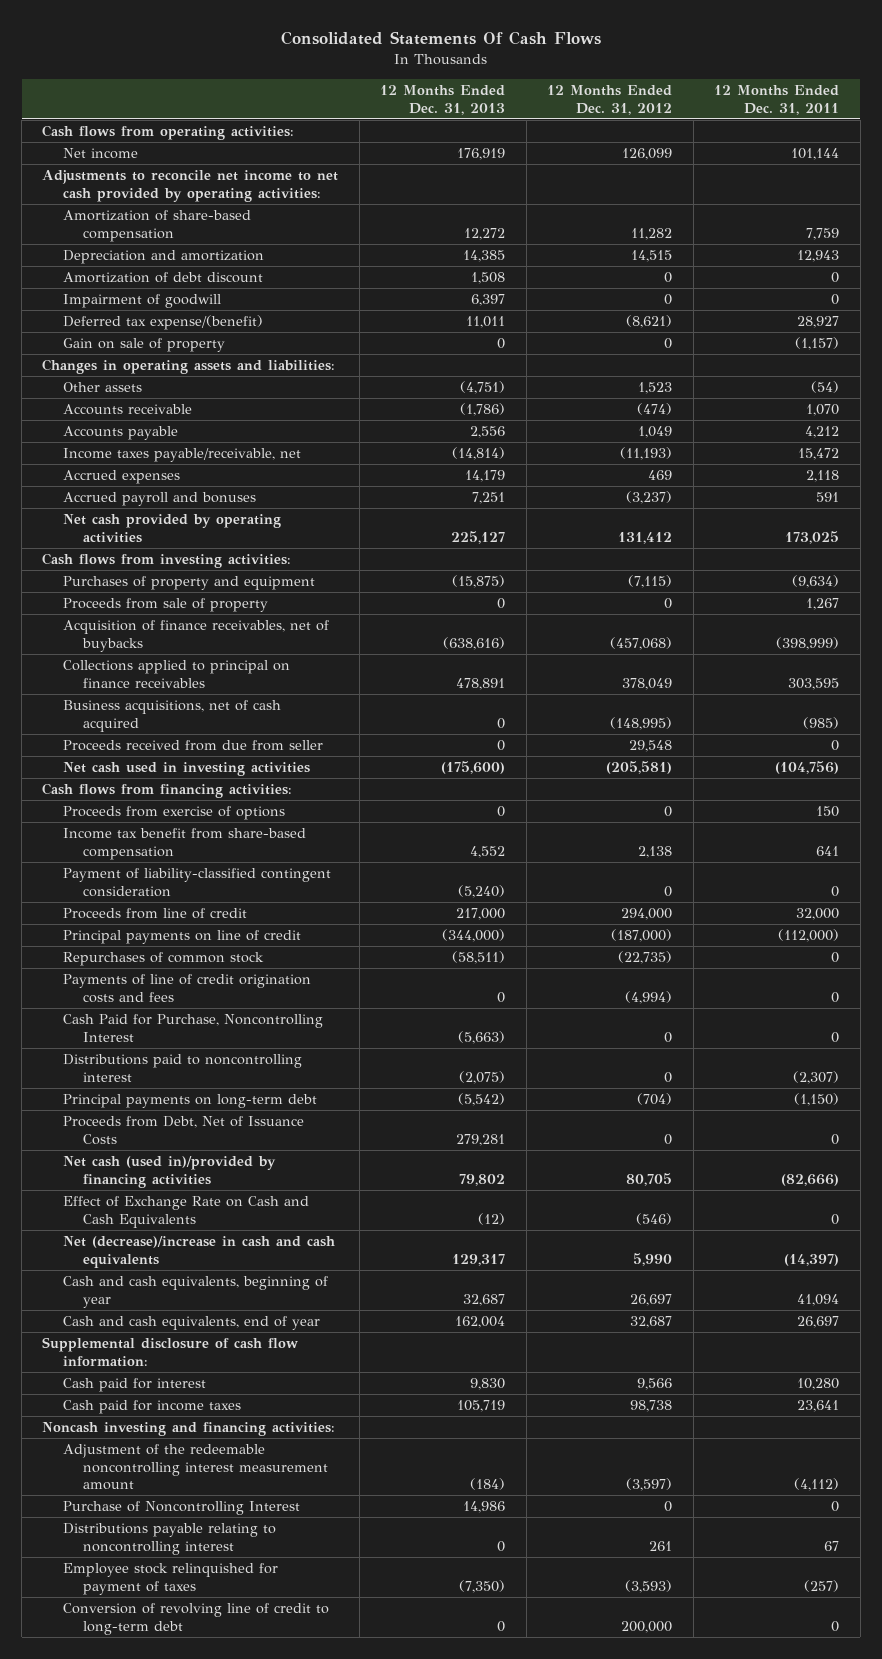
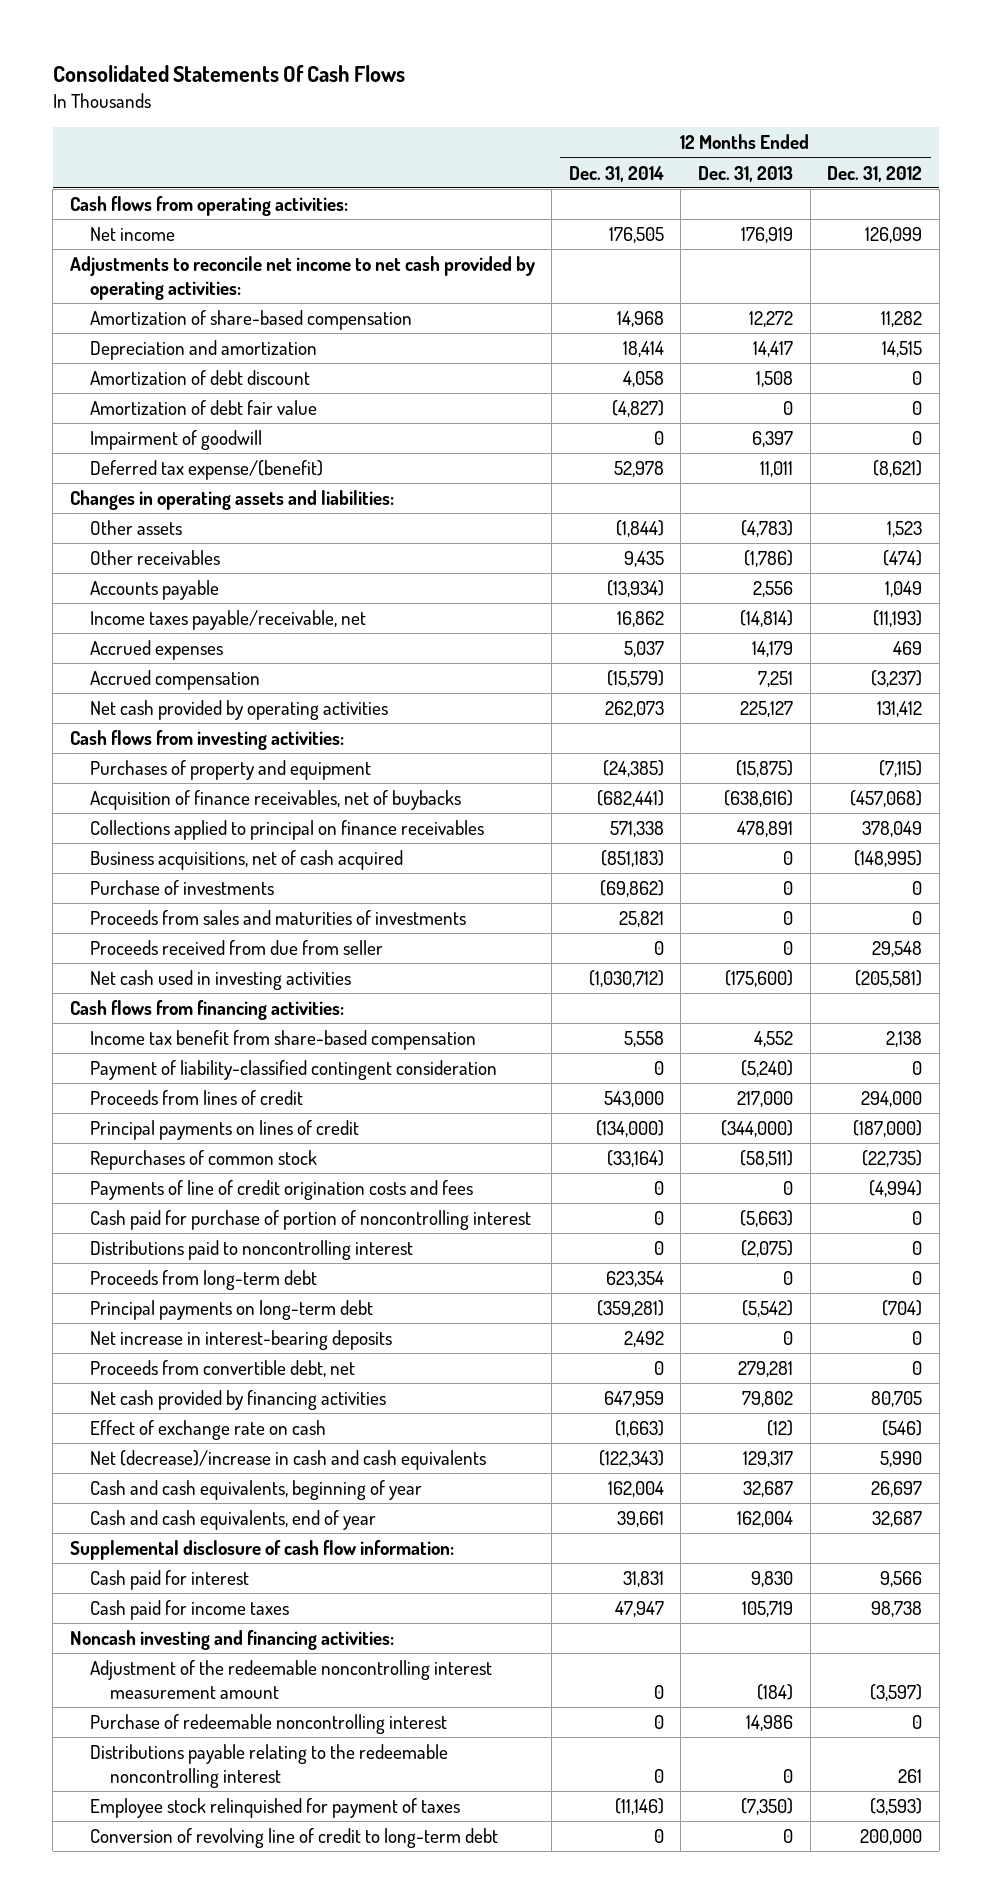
- | 12 Months Ended Dec. 31, 2013 | 12 Months Ended Dec. 31, 2012 | 12 Months Ended Dec. 31, 2011
+ | 12 Months Ended Dec. 31, 2014 | 12 Months Ended Dec. 31, 2013 | 12 Months Ended Dec. 31, 2012
- Depreciation and amortization | 14,385 | 14,515 | 12,943
+ Depreciation and amortization | 18,414 | 14,417 | 14,515
+ Amortization of debt fair value | (4,827) | 0 | 0
- Gain on sale of property | 0 | 0 | (1,157)
- Other assets | (4,751) | 1,523 | (54)
- Accounts receivable | (1,786) | (474) | 1,070
+ Other assets | (1,844) | (4,783) | 1,523
+ Other receivables | 9,435 | (1,786) | (474)
- Accrued payroll and bonuses | 7,251 | (3,237) | 591
+ Accrued compensation | (15,579) | 7,251 | (3,237)
- Proceeds from sale of property | 0 | 0 | 1,267
+ Purchase of investments | (69,862) | 0 | 0
+ Proceeds from sales and maturities of investments | 25,821 | 0 | 0
- Proceeds from exercise of options | 0 | 0 | 150
- Proceeds from line of credit | 217,000 | 294,000 | 32,000
- Principal payments on line of credit | (344,000) | (187,000) | (112,000)
+ Proceeds from lines of credit | 543,000 | 217,000 | 294,000
+ Principal payments on lines of credit | (134,000) | (344,000) | (187,000)
- Cash Paid for Purchase, Noncontrolling Interest | (5,663) | 0 | 0
+ Cash paid for purchase of portion of noncontrolling interest | 0 | (5,663) | 0
+ Proceeds from long-term debt | 623,354 | 0 | 0
- Proceeds from Debt, Net of Issuance Costs | 279,281 | 0 | 0
- Net cash (used in)/provided by financing activities | 79,802 | 80,705 | (82,666)
- Effect of Exchange Rate on Cash and Cash Equivalents | (12) | (546) | 0
+ Net increase in interest-bearing deposits | 2,492 | 0 | 0
+ Proceeds from convertible debt, net | 0 | 279,281 | 0
+ Net cash provided by financing activities | 647,959 | 79,802 | 80,705
+ Effect of exchange rate on cash | (1,663) | (12) | (546)
- Purchase of Noncontrolling Interest | 14,986 | 0 | 0
- Distributions payable relating to noncontrolling interest | 0 | 261 | 67
+ Purchase of redeemable noncontrolling interest | 0 | 14,986 | 0
+ Distributions payable relating to the redeemable noncontrolling interest | 0 | 0 | 261

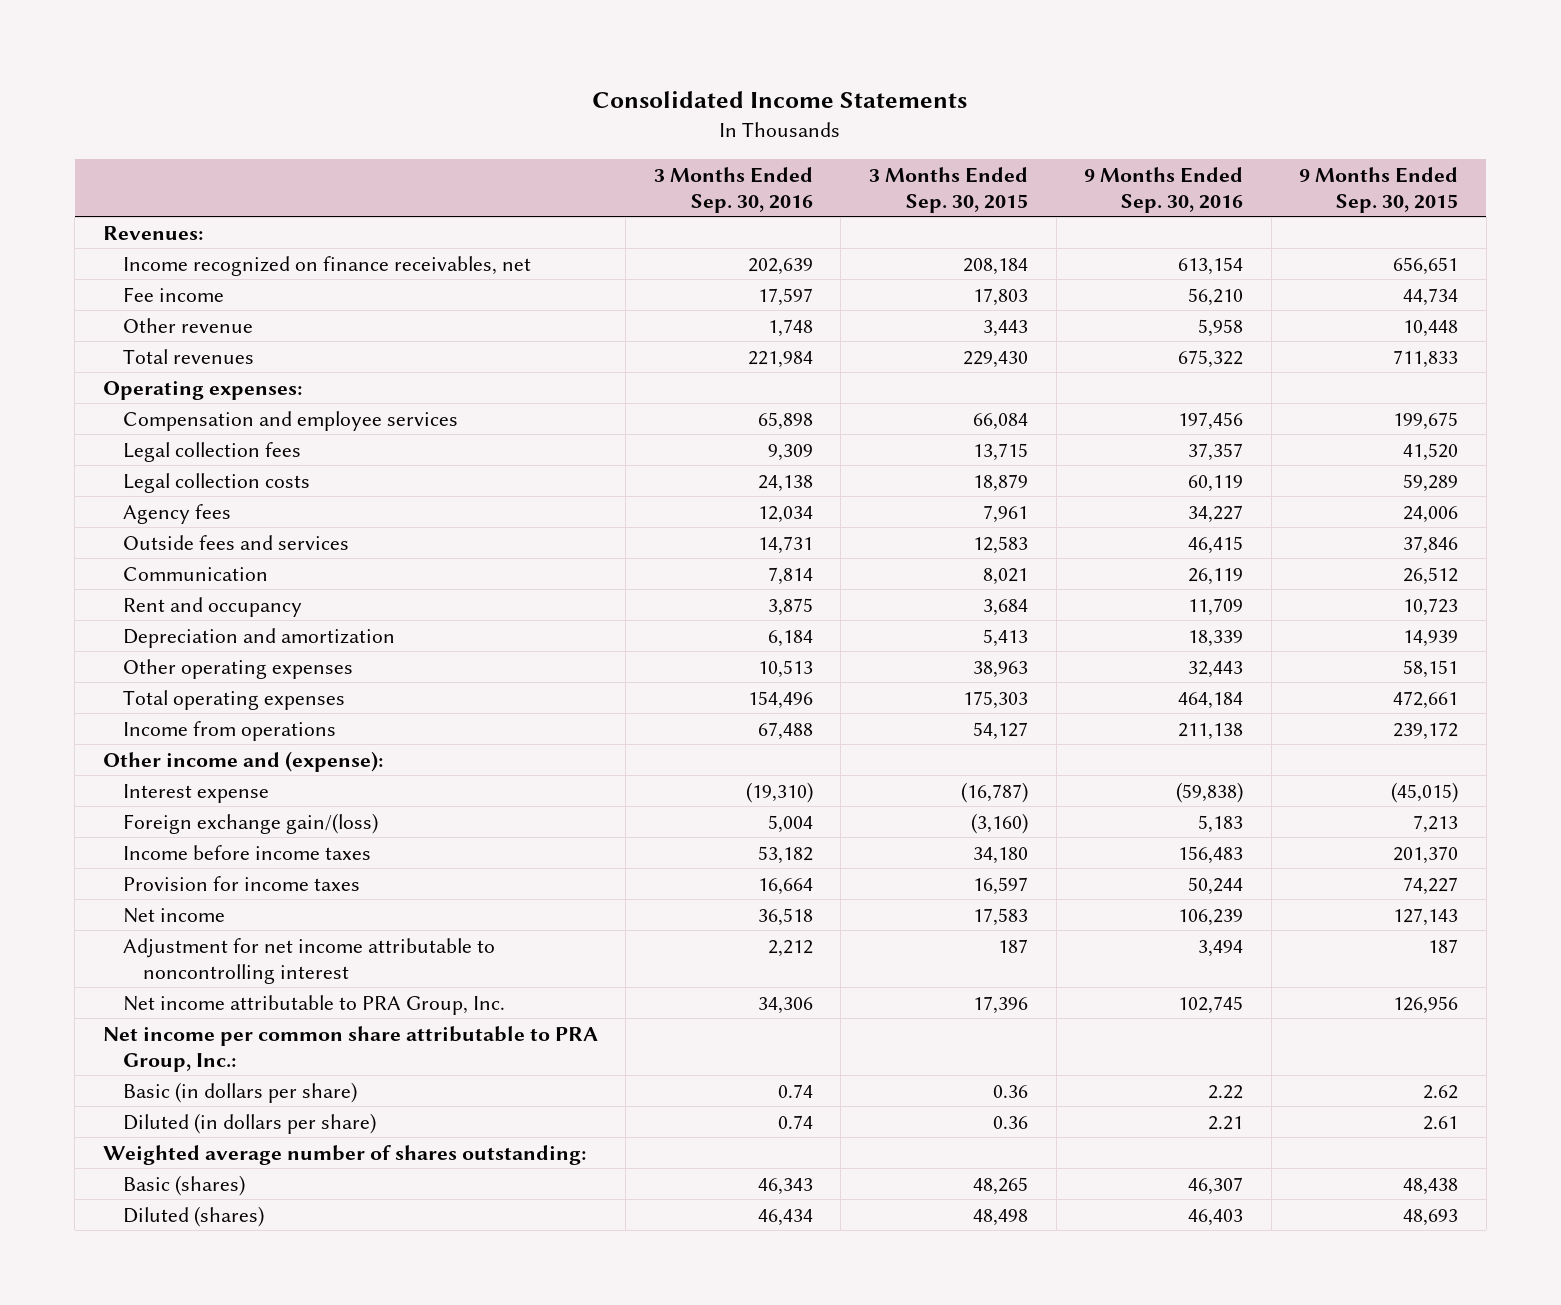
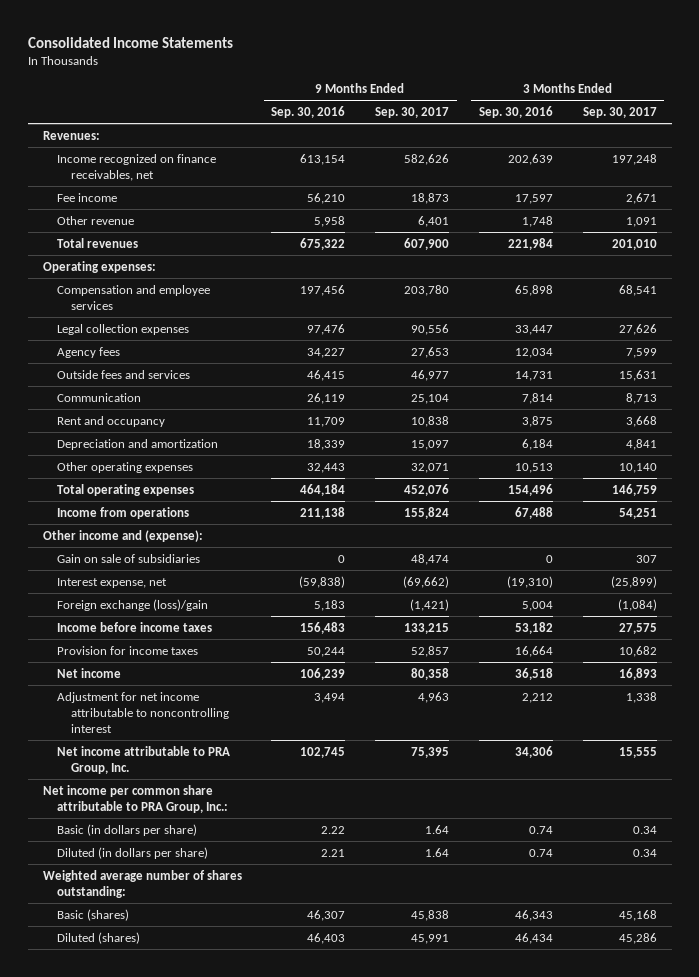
- | 3 Months Ended Sep. 30, 2016 | 3 Months Ended Sep. 30, 2015 | 9 Months Ended Sep. 30, 2016 | 9 Months Ended Sep. 30, 2015
+ | 9 Months Ended Sep. 30, 2016 | 9 Months Ended Sep. 30, 2017 | 3 Months Ended Sep. 30, 2016 | 3 Months Ended Sep. 30, 2017
- Legal collection fees | 9,309 | 13,715 | 37,357 | 41,520
- Legal collection costs | 24,138 | 18,879 | 60,119 | 59,289
+ Legal collection expenses | 97,476 | 90,556 | 33,447 | 27,626
- Interest expense | (19,310) | (16,787) | (59,838) | (45,015)
- Foreign exchange gain/(loss) | 5,004 | (3,160) | 5,183 | 7,213
+ Gain on sale of subsidiaries | 0 | 48,474 | 0 | 307
+ Interest expense, net | (59,838) | (69,662) | (19,310) | (25,899)
+ Foreign exchange (loss)/gain | 5,183 | (1,421) | 5,004 | (1,084)

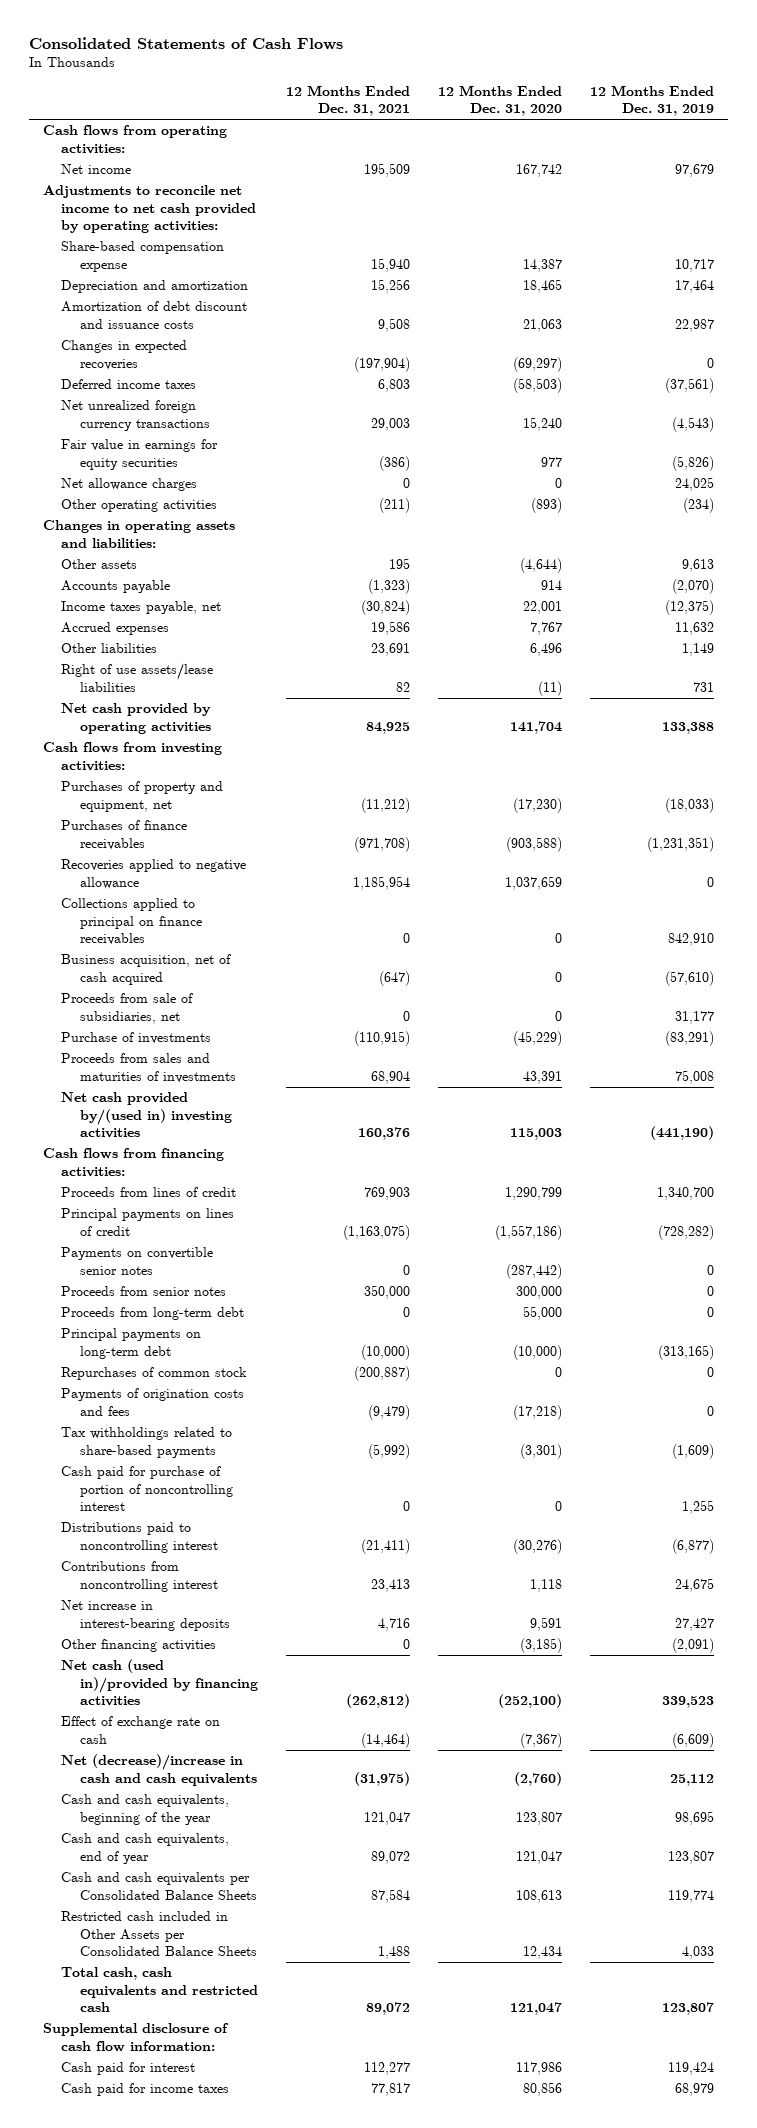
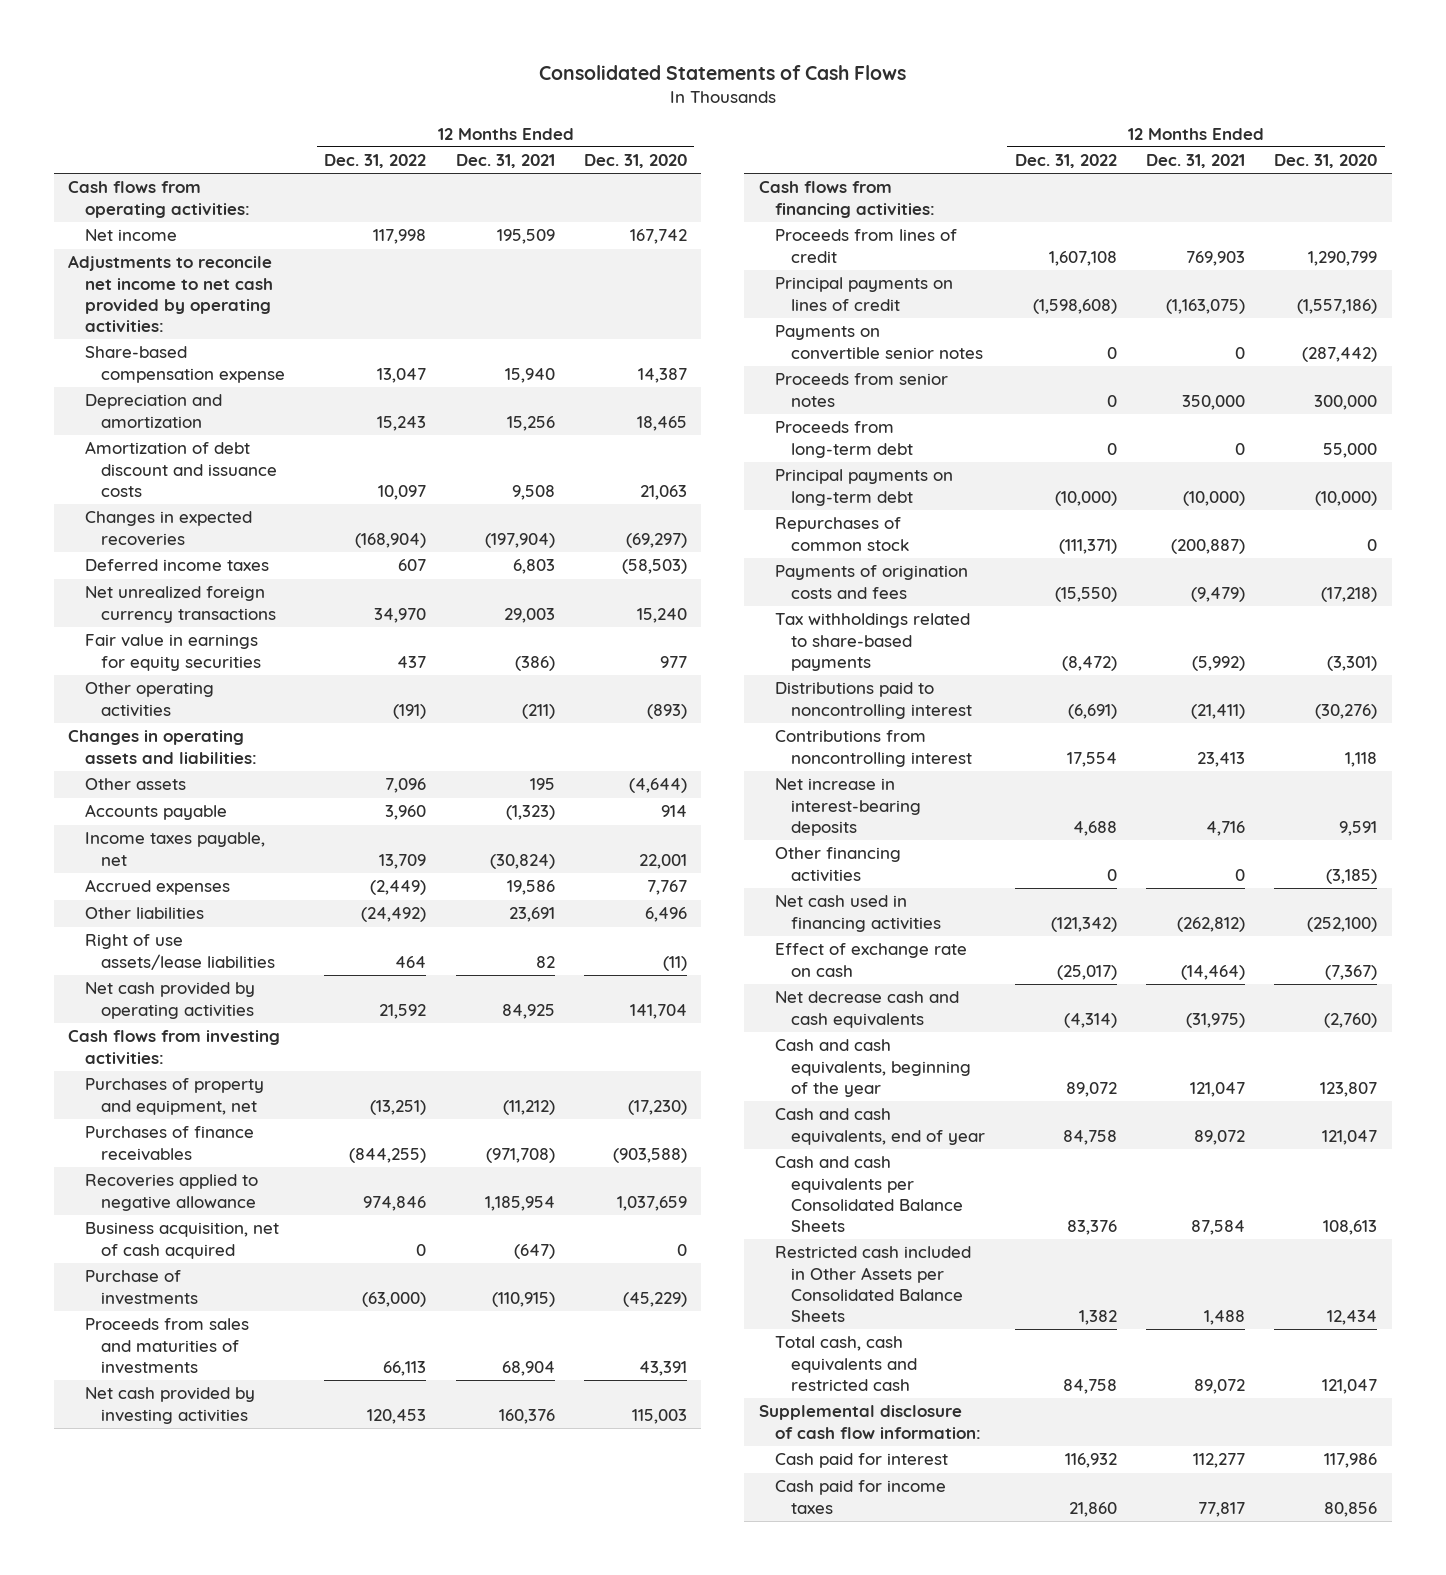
- | 12 Months Ended Dec. 31, 2021 | 12 Months Ended Dec. 31, 2020 | 12 Months Ended Dec. 31, 2019
+ | 12 Months Ended Dec. 31, 2022 | 12 Months Ended Dec. 31, 2021 | 12 Months Ended Dec. 31, 2020
- Net allowance charges | 0 | 0 | 24,025
- Collections applied to principal on finance receivables | 0 | 0 | 842,910
- Proceeds from sale of subsidiaries, net | 0 | 0 | 31,177
- Net cash provided by/(used in) investing activities | 160,376 | 115,003 | (441,190)
+ Net cash provided by investing activities | 120,453 | 160,376 | 115,003
- Cash paid for purchase of portion of noncontrolling interest | 0 | 0 | 1,255
- Net cash (used in)/provided by financing activities | (262,812) | (252,100) | 339,523
+ Net cash used in financing activities | (121,342) | (262,812) | (252,100)
- Net (decrease)/increase in cash and cash equivalents | (31,975) | (2,760) | 25,112
+ Net decrease cash and cash equivalents | (4,314) | (31,975) | (2,760)

